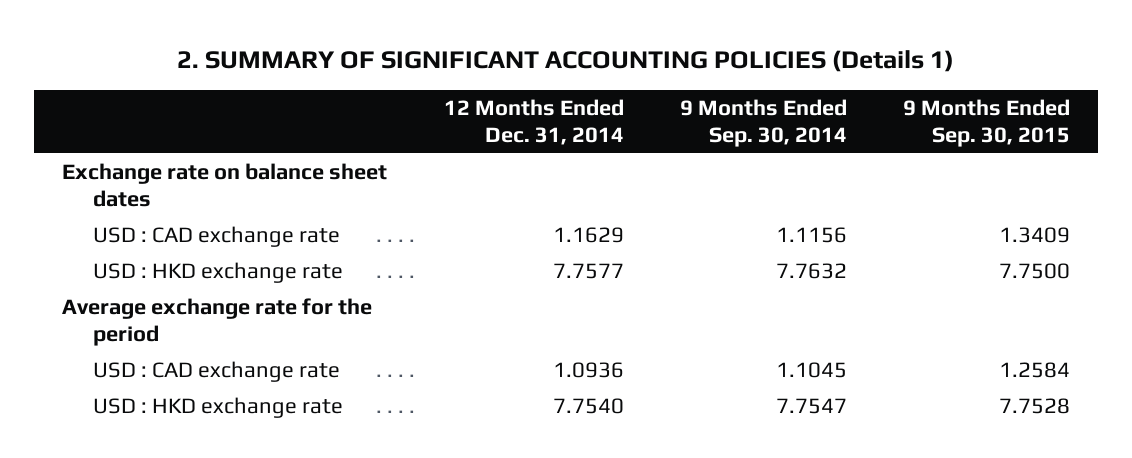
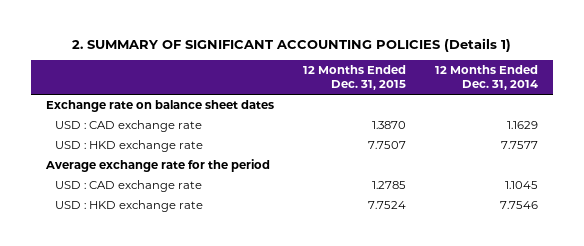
- | 12 Months Ended Dec. 31, 2014 | 9 Months Ended Sep. 30, 2014 | 9 Months Ended Sep. 30, 2015
+ | 12 Months Ended Dec. 31, 2015 | 12 Months Ended Dec. 31, 2014
- USD : CAD exchange rate | 1.0936 | 1.1045 | 1.2584
- USD : HKD exchange rate | 7.7540 | 7.7547 | 7.7528
+ USD : CAD exchange rate | 1.2785 | 1.1045
+ USD : HKD exchange rate | 7.7524 | 7.7546

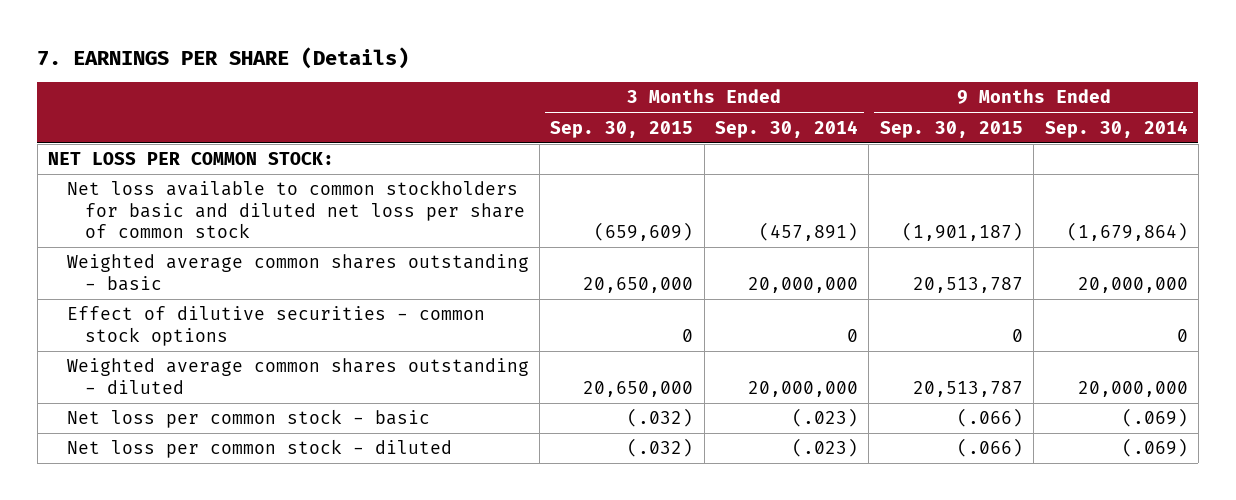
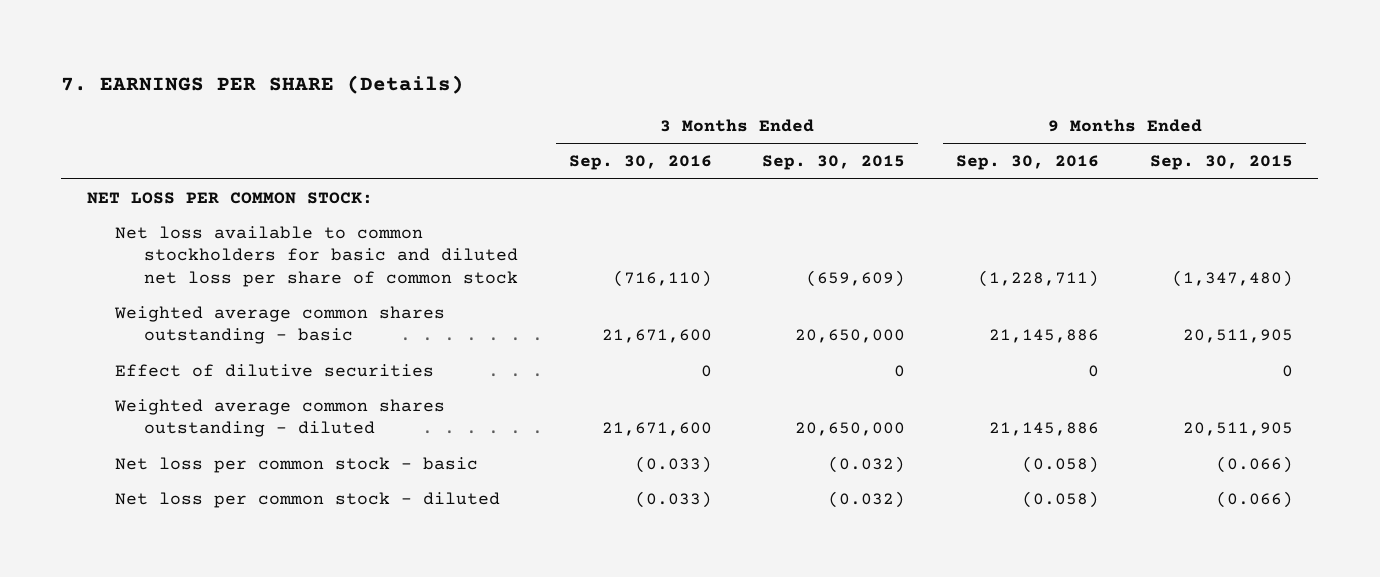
- | 3 Months Ended Sep. 30, 2015 | 3 Months Ended Sep. 30, 2014 | 9 Months Ended Sep. 30, 2015 | 9 Months Ended Sep. 30, 2014
+ | 3 Months Ended Sep. 30, 2016 | 3 Months Ended Sep. 30, 2015 | 9 Months Ended Sep. 30, 2016 | 9 Months Ended Sep. 30, 2015
- Net loss available to common stockholders for basic and diluted net loss per share of common stock | (659,609) | (457,891) | (1,901,187) | (1,679,864)
- Weighted average common shares outstanding - basic | 20,650,000 | 20,000,000 | 20,513,787 | 20,000,000
- Effect of dilutive securities - common stock options | 0 | 0 | 0 | 0
- Weighted average common shares outstanding - diluted | 20,650,000 | 20,000,000 | 20,513,787 | 20,000,000
- Net loss per common stock - basic | (.032) | (.023) | (.066) | (.069)
- Net loss per common stock - diluted | (.032) | (.023) | (.066) | (.069)
+ Net loss available to common stockholders for basic and diluted net loss per share of common stock | (716,110) | (659,609) | (1,228,711) | (1,347,480)
+ Weighted average common shares outstanding - basic | 21,671,600 | 20,650,000 | 21,145,886 | 20,511,905
+ Effect of dilutive securities | 0 | 0 | 0 | 0
+ Weighted average common shares outstanding - diluted | 21,671,600 | 20,650,000 | 21,145,886 | 20,511,905
+ Net loss per common stock - basic | (0.033) | (0.032) | (0.058) | (0.066)
+ Net loss per common stock - diluted | (0.033) | (0.032) | (0.058) | (0.066)

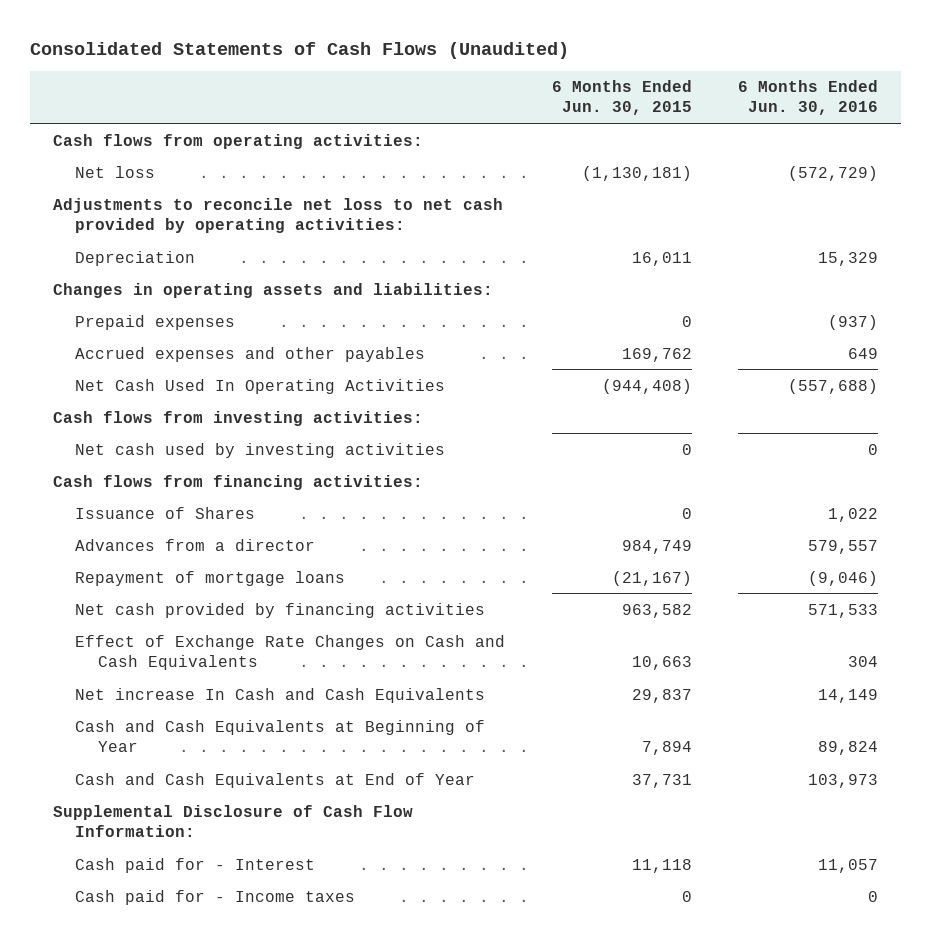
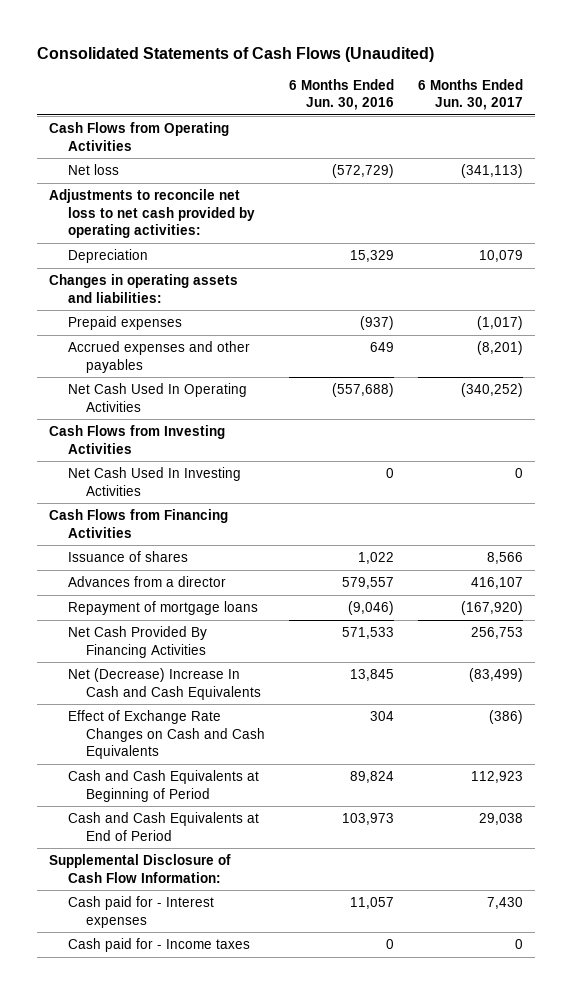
- | 6 Months Ended Jun. 30, 2015 | 6 Months Ended Jun. 30, 2016
+ | 6 Months Ended Jun. 30, 2016 | 6 Months Ended Jun. 30, 2017
- Cash flows from operating activities:
+ Cash Flows from Operating Activities
- Cash flows from investing activities:
- Net cash used by investing activities | 0 | 0
- Cash flows from financing activities:
- Issuance of Shares | 0 | 1,022
+ Cash Flows from Investing Activities
+ Net Cash Used In Investing Activities | 0 | 0
+ Cash Flows from Financing Activities
+ Issuance of shares | 1,022 | 8,566
- Net cash provided by financing activities | 963,582 | 571,533
+ Net Cash Provided By Financing Activities | 571,533 | 256,753
+ Net (Decrease) Increase In Cash and Cash Equivalents | 13,845 | (83,499)
- Net increase In Cash and Cash Equivalents | 29,837 | 14,149
- Cash and Cash Equivalents at Beginning of Year | 7,894 | 89,824
- Cash and Cash Equivalents at End of Year | 37,731 | 103,973
+ Cash and Cash Equivalents at Beginning of Period | 89,824 | 112,923
+ Cash and Cash Equivalents at End of Period | 103,973 | 29,038
- Cash paid for - Interest | 11,118 | 11,057
+ Cash paid for - Interest expenses | 11,057 | 7,430

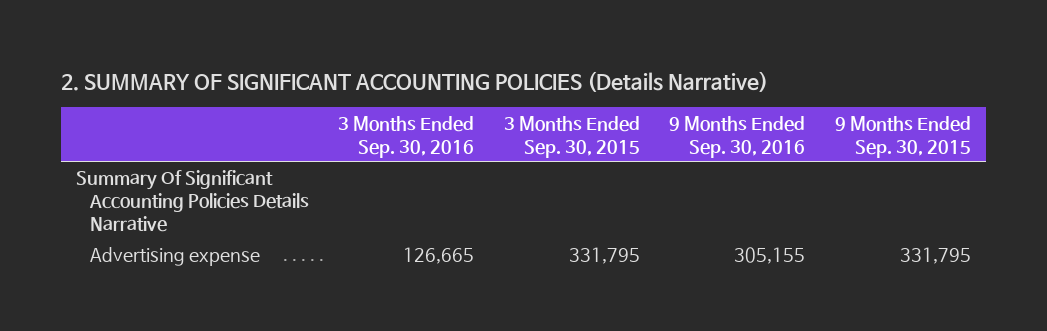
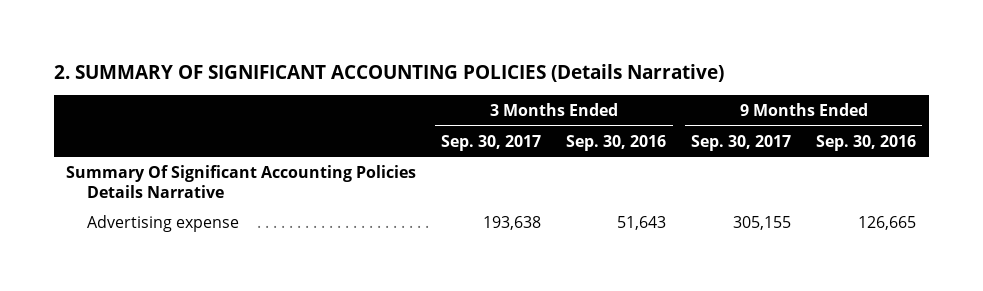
- | 3 Months Ended Sep. 30, 2016 | 3 Months Ended Sep. 30, 2015 | 9 Months Ended Sep. 30, 2016 | 9 Months Ended Sep. 30, 2015
+ | 3 Months Ended Sep. 30, 2017 | 3 Months Ended Sep. 30, 2016 | 9 Months Ended Sep. 30, 2017 | 9 Months Ended Sep. 30, 2016
- Advertising expense | 126,665 | 331,795 | 305,155 | 331,795
+ Advertising expense | 193,638 | 51,643 | 305,155 | 126,665

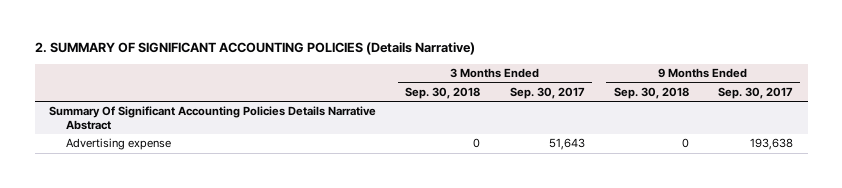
- | 3 Months Ended Sep. 30, 2017 | 3 Months Ended Sep. 30, 2016 | 9 Months Ended Sep. 30, 2017 | 9 Months Ended Sep. 30, 2016
+ | 3 Months Ended Sep. 30, 2018 | 3 Months Ended Sep. 30, 2017 | 9 Months Ended Sep. 30, 2018 | 9 Months Ended Sep. 30, 2017
- Summary Of Significant Accounting Policies Details Narrative
- Advertising expense | 193,638 | 51,643 | 305,155 | 126,665
+ Summary Of Significant Accounting Policies Details Narrative Abstract
+ Advertising expense | 0 | 51,643 | 0 | 193,638

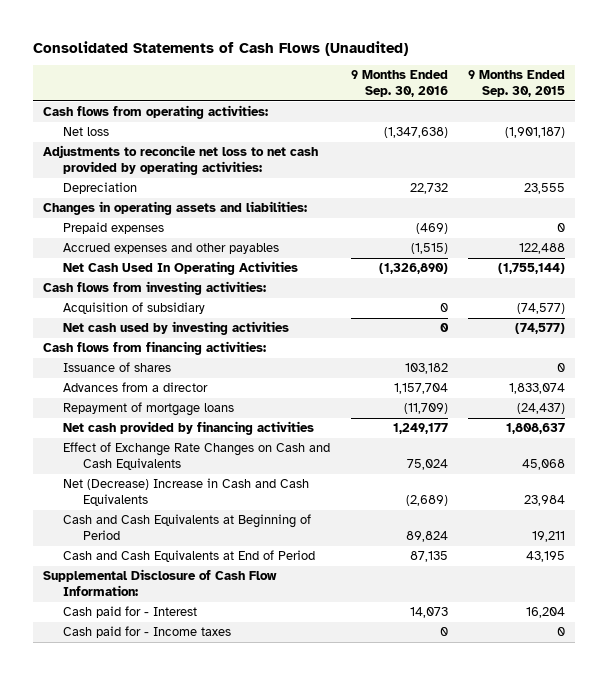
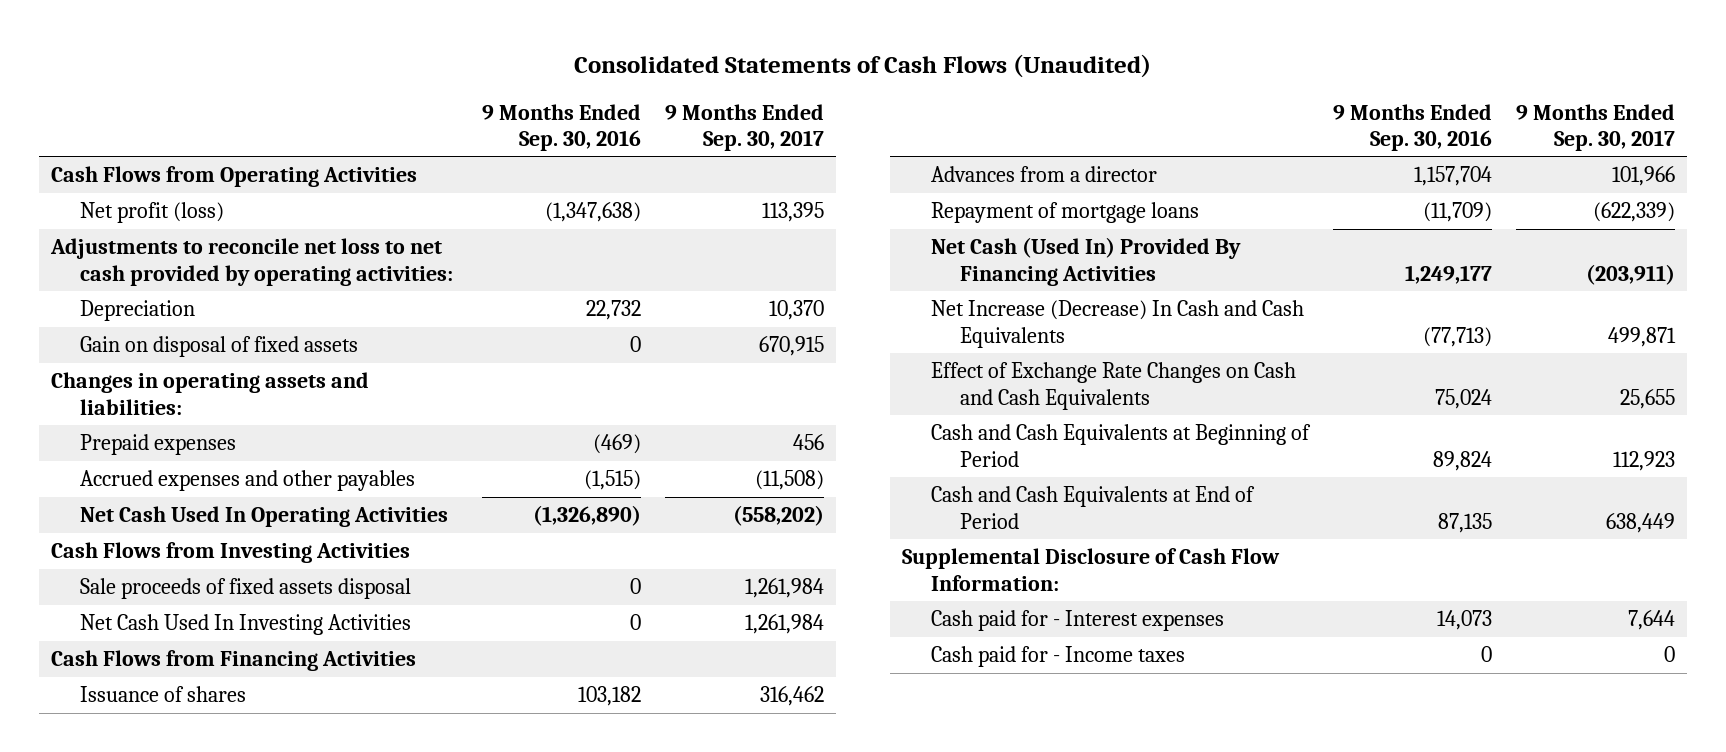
- | 9 Months Ended Sep. 30, 2016 | 9 Months Ended Sep. 30, 2015
+ | 9 Months Ended Sep. 30, 2016 | 9 Months Ended Sep. 30, 2017
- Cash flows from operating activities:
- Net loss | (1,347,638) | (1,901,187)
+ Cash Flows from Operating Activities
+ Net profit (loss) | (1,347,638) | 113,395
+ Gain on disposal of fixed assets | 0 | 670,915
- Cash flows from investing activities:
- Acquisition of subsidiary | 0 | (74,577)
- Net cash used by investing activities | 0 | (74,577)
- Cash flows from financing activities:
+ Cash Flows from Investing Activities
+ Sale proceeds of fixed assets disposal | 0 | 1,261,984
+ Net Cash Used In Investing Activities | 0 | 1,261,984
+ Cash Flows from Financing Activities
- Net cash provided by financing activities | 1,249,177 | 1,808,637
+ Net Cash (Used In) Provided By Financing Activities | 1,249,177 | (203,911)
+ Net Increase (Decrease) In Cash and Cash Equivalents | (77,713) | 499,871
- Net (Decrease) Increase in Cash and Cash Equivalents | (2,689) | 23,984
- Cash paid for - Interest | 14,073 | 16,204
+ Cash paid for - Interest expenses | 14,073 | 7,644

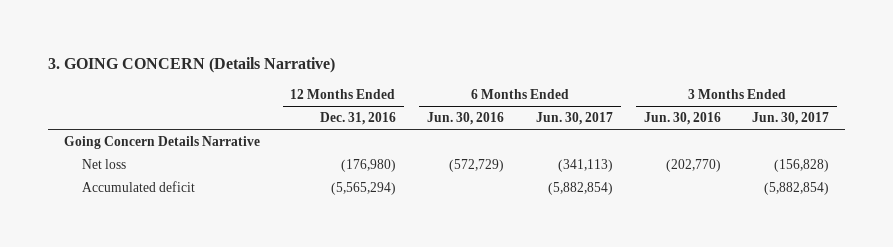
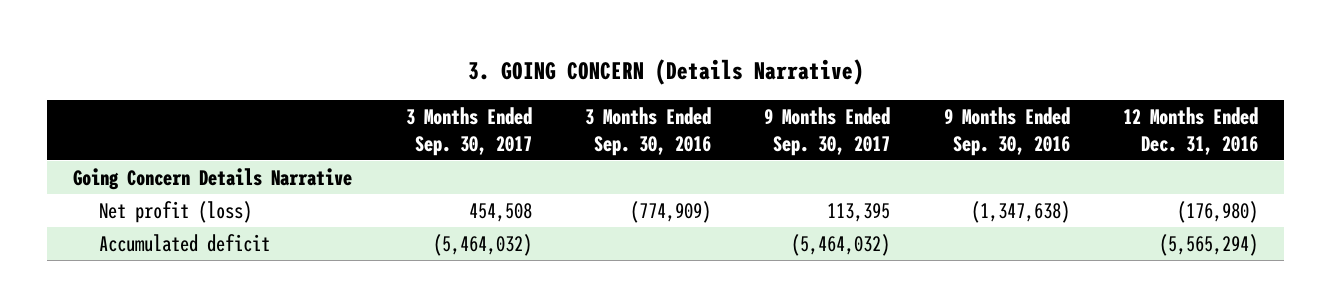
- | 12 Months Ended Dec. 31, 2016 | 6 Months Ended Jun. 30, 2016 | 6 Months Ended Jun. 30, 2017 | 3 Months Ended Jun. 30, 2016 | 3 Months Ended Jun. 30, 2017
+ | 3 Months Ended Sep. 30, 2017 | 3 Months Ended Sep. 30, 2016 | 9 Months Ended Sep. 30, 2017 | 9 Months Ended Sep. 30, 2016 | 12 Months Ended Dec. 31, 2016
- Net loss | (176,980) | (572,729) | (341,113) | (202,770) | (156,828)
+ Net profit (loss) | 454,508 | (774,909) | 113,395 | (1,347,638) | (176,980)

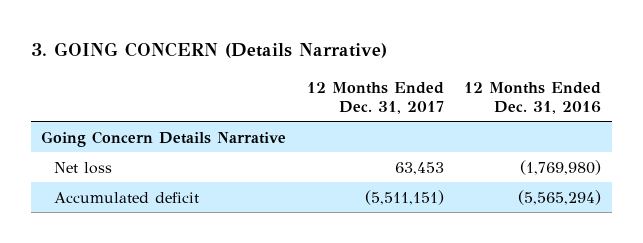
- | 3 Months Ended Sep. 30, 2017 | 3 Months Ended Sep. 30, 2016 | 9 Months Ended Sep. 30, 2017 | 9 Months Ended Sep. 30, 2016 | 12 Months Ended Dec. 31, 2016
+ | 12 Months Ended Dec. 31, 2017 | 12 Months Ended Dec. 31, 2016
- Net profit (loss) | 454,508 | (774,909) | 113,395 | (1,347,638) | (176,980)
+ Net loss | 63,453 | (1,769,980)

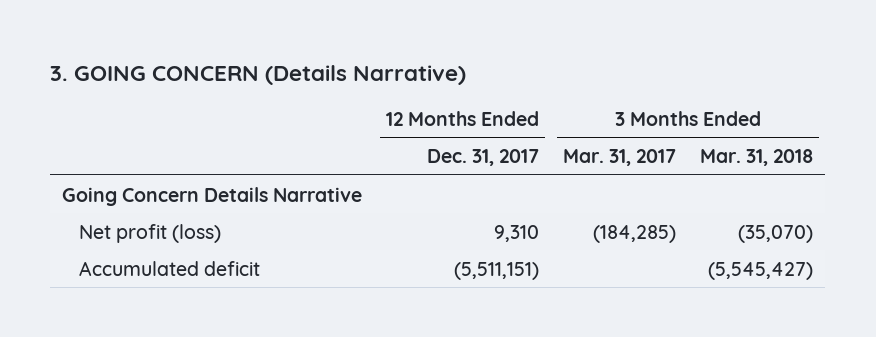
- | 12 Months Ended Dec. 31, 2017 | 12 Months Ended Dec. 31, 2016
+ | 12 Months Ended Dec. 31, 2017 | 3 Months Ended Mar. 31, 2017 | 3 Months Ended Mar. 31, 2018
- Net loss | 63,453 | (1,769,980)
+ Net profit (loss) | 9,310 | (184,285) | (35,070)

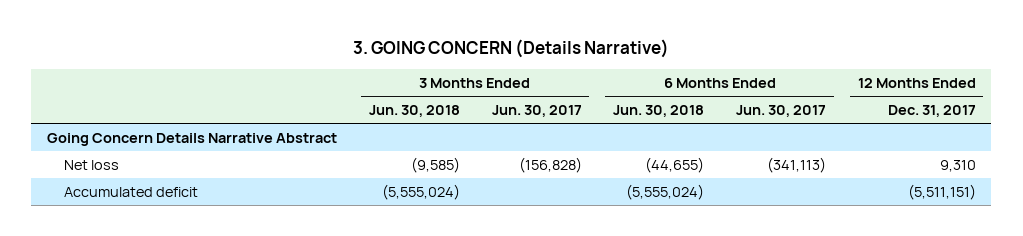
- | 12 Months Ended Dec. 31, 2017 | 3 Months Ended Mar. 31, 2017 | 3 Months Ended Mar. 31, 2018
+ | 3 Months Ended Jun. 30, 2018 | 3 Months Ended Jun. 30, 2017 | 6 Months Ended Jun. 30, 2018 | 6 Months Ended Jun. 30, 2017 | 12 Months Ended Dec. 31, 2017
- Going Concern Details Narrative
- Net profit (loss) | 9,310 | (184,285) | (35,070)
+ Going Concern Details Narrative Abstract
+ Net loss | (9,585) | (156,828) | (44,655) | (341,113) | 9,310

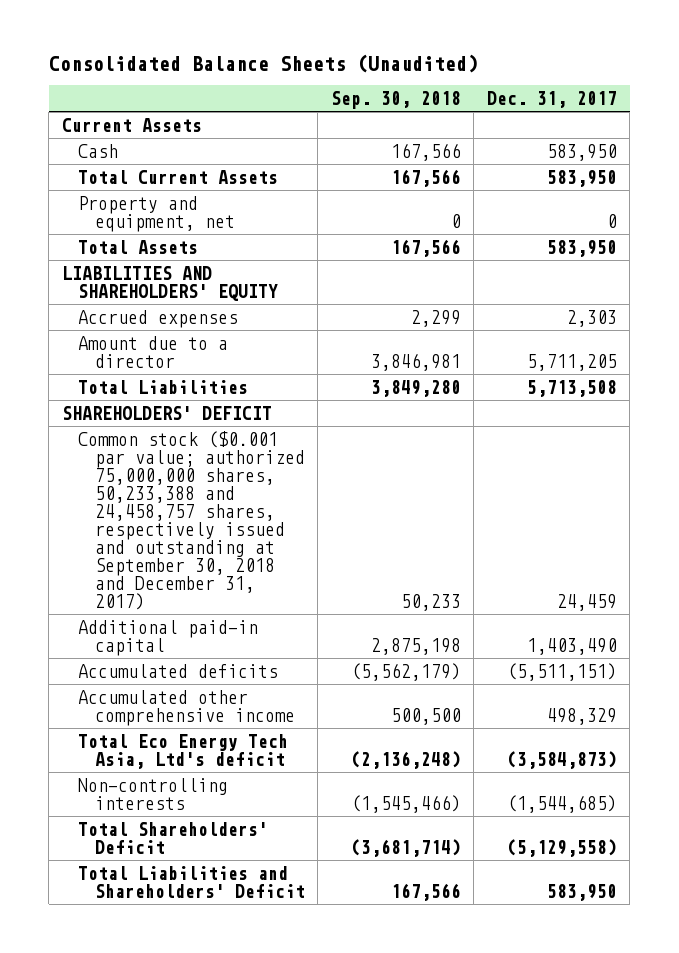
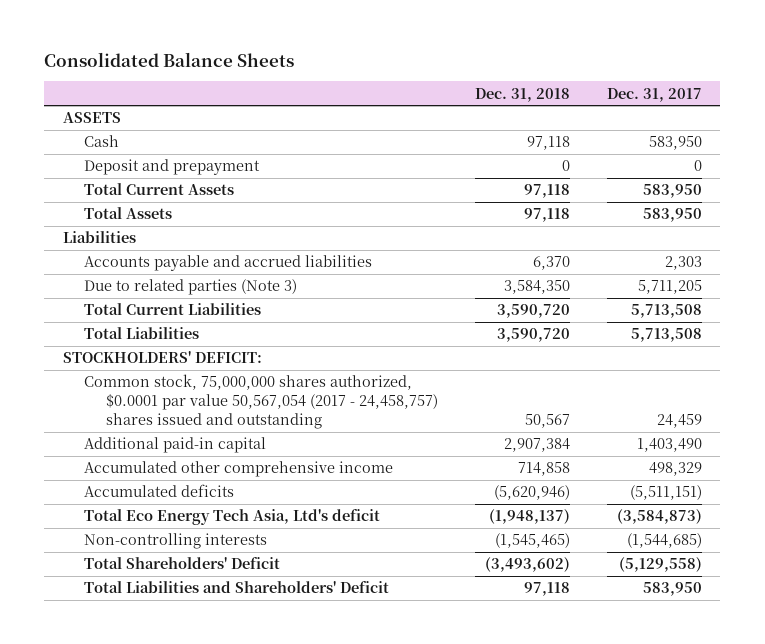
- Consolidated Balance Sheets (Unaudited)
+ Consolidated Balance Sheets
- | Sep. 30, 2018 | Dec. 31, 2017
+ | Dec. 31, 2018 | Dec. 31, 2017
- Current Assets
+ ASSETS
+ Deposit and prepayment | 0 | 0
- Property and equipment, net | 0 | 0
- LIABILITIES AND SHAREHOLDERS' EQUITY
- Accrued expenses | 2,299 | 2,303
- Amount due to a director | 3,846,981 | 5,711,205
+ Liabilities
+ Accounts payable and accrued liabilities | 6,370 | 2,303
+ Due to related parties (Note 3) | 3,584,350 | 5,711,205
+ Total Current Liabilities | 3,590,720 | 5,713,508
- SHAREHOLDERS' DEFICIT
- Common stock ($0.001 par value; authorized 75,000,000 shares, 50,233,388 and 24,458,757 shares, respectively issued and outstanding at September 30, 2018 and December 31, 2017) | 50,233 | 24,459
+ STOCKHOLDERS' DEFICIT:
+ Common stock, 75,000,000 shares authorized, $0.0001 par value 50,567,054 (2017 - 24,458,757) shares issued and outstanding | 50,567 | 24,459
moved down: Accumulated deficits | (5,620,946) | (5,511,151)

